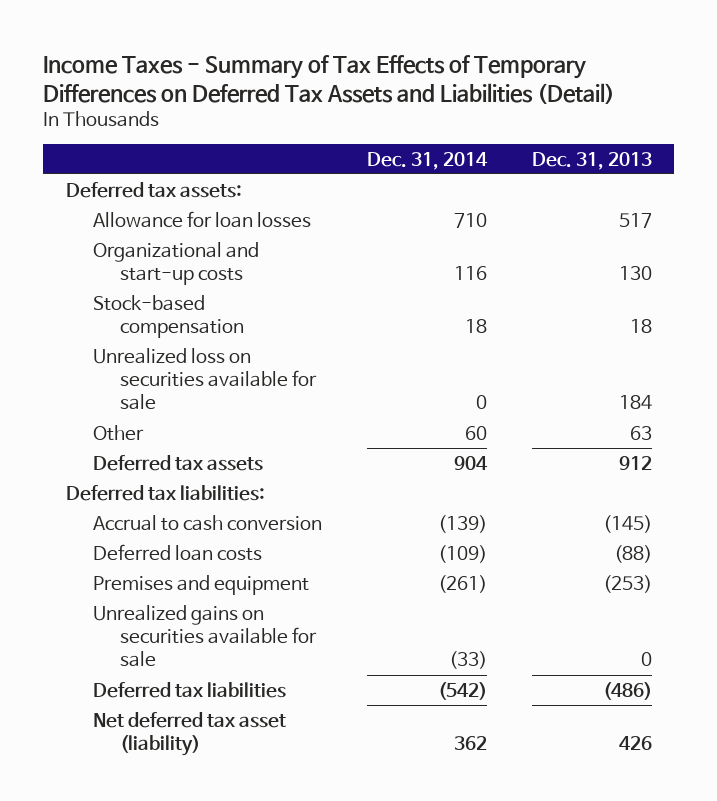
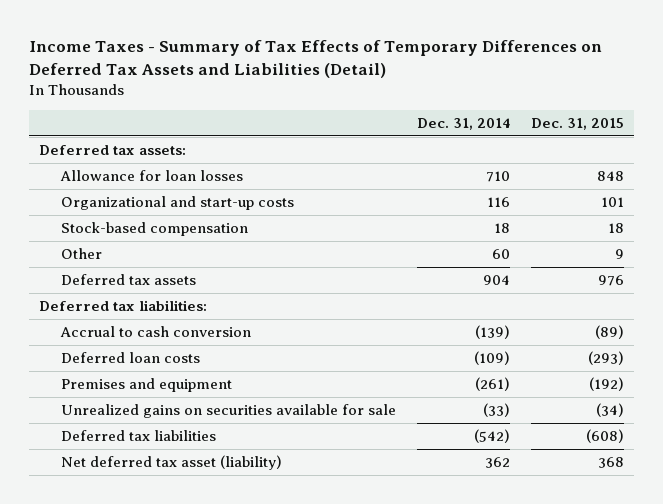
- | Dec. 31, 2014 | Dec. 31, 2013
+ | Dec. 31, 2014 | Dec. 31, 2015
- Unrealized loss on securities available for sale | 0 | 184

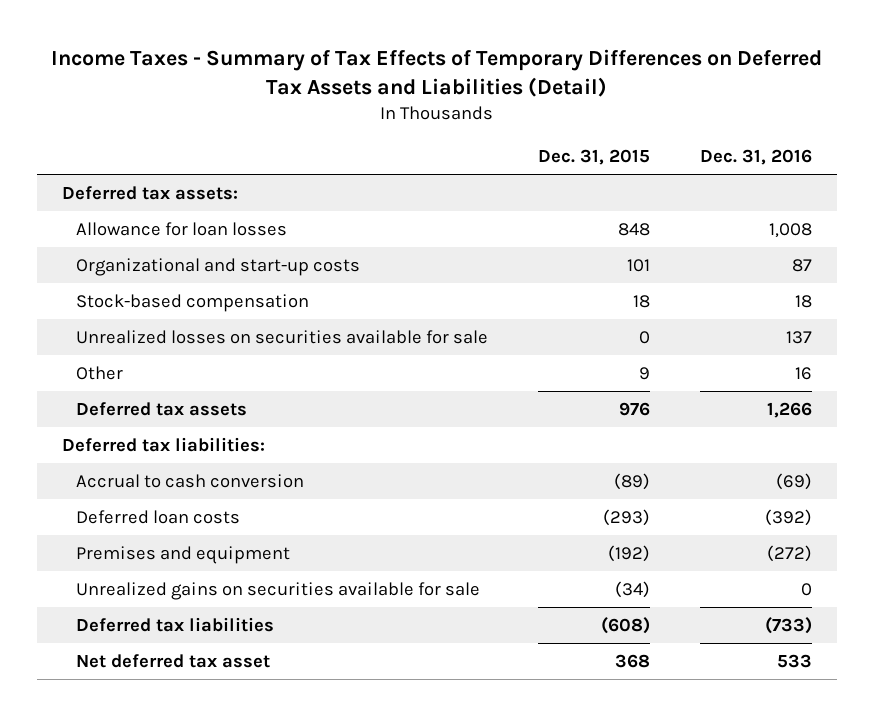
- | Dec. 31, 2014 | Dec. 31, 2015
+ | Dec. 31, 2015 | Dec. 31, 2016
+ Unrealized losses on securities available for sale | 0 | 137
- Net deferred tax asset (liability) | 362 | 368
+ Net deferred tax asset | 368 | 533

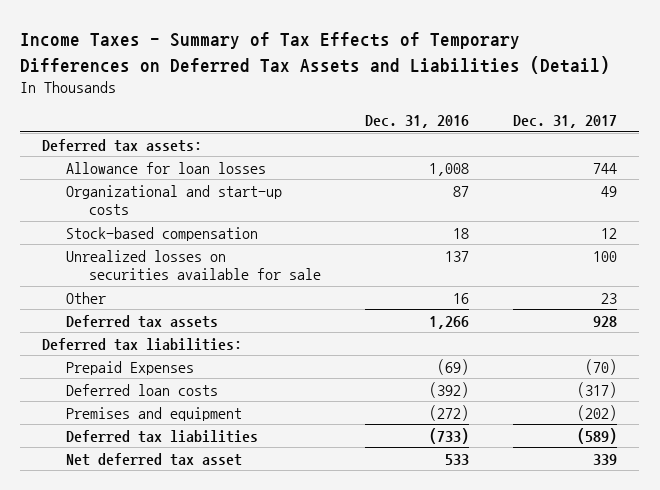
- | Dec. 31, 2015 | Dec. 31, 2016
+ | Dec. 31, 2016 | Dec. 31, 2017
- Accrual to cash conversion | (89) | (69)
+ Prepaid Expenses | (69) | (70)
- Unrealized gains on securities available for sale | (34) | 0

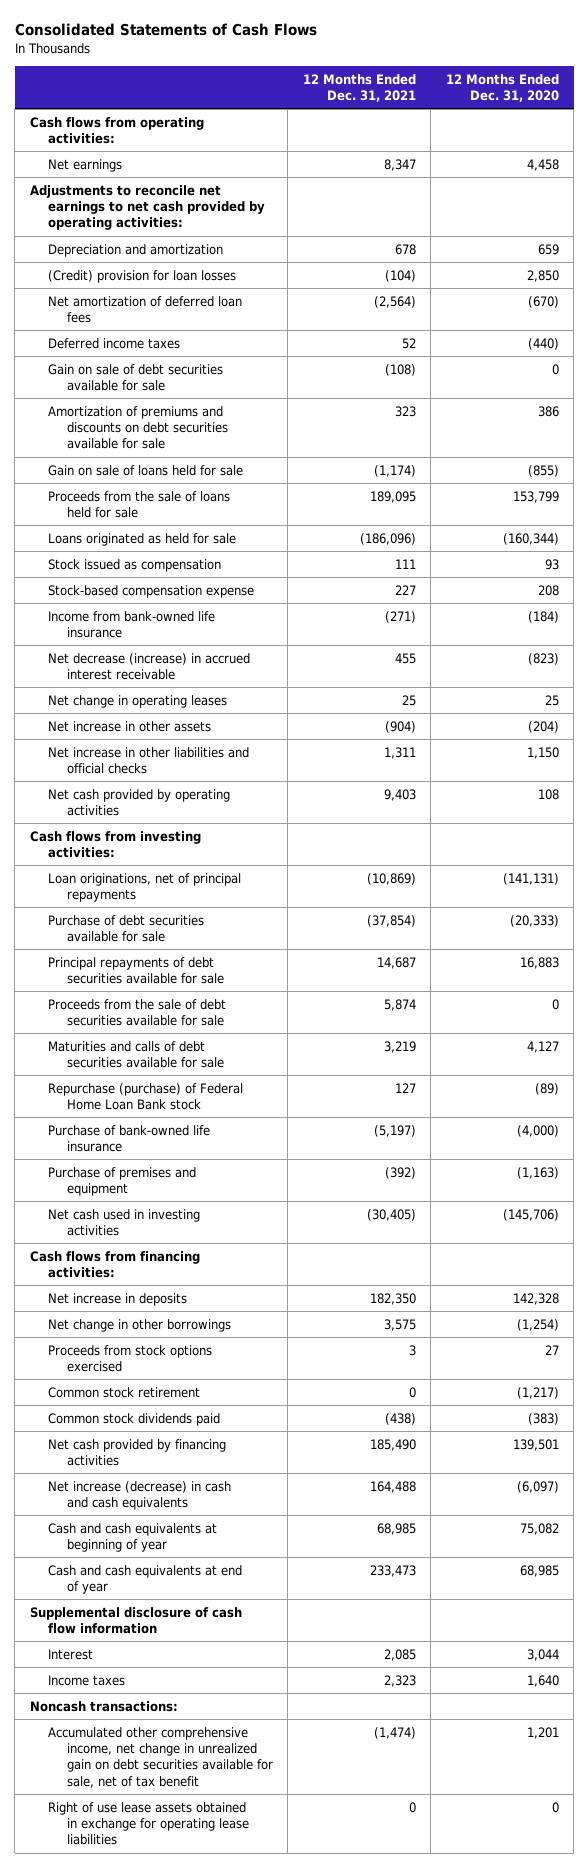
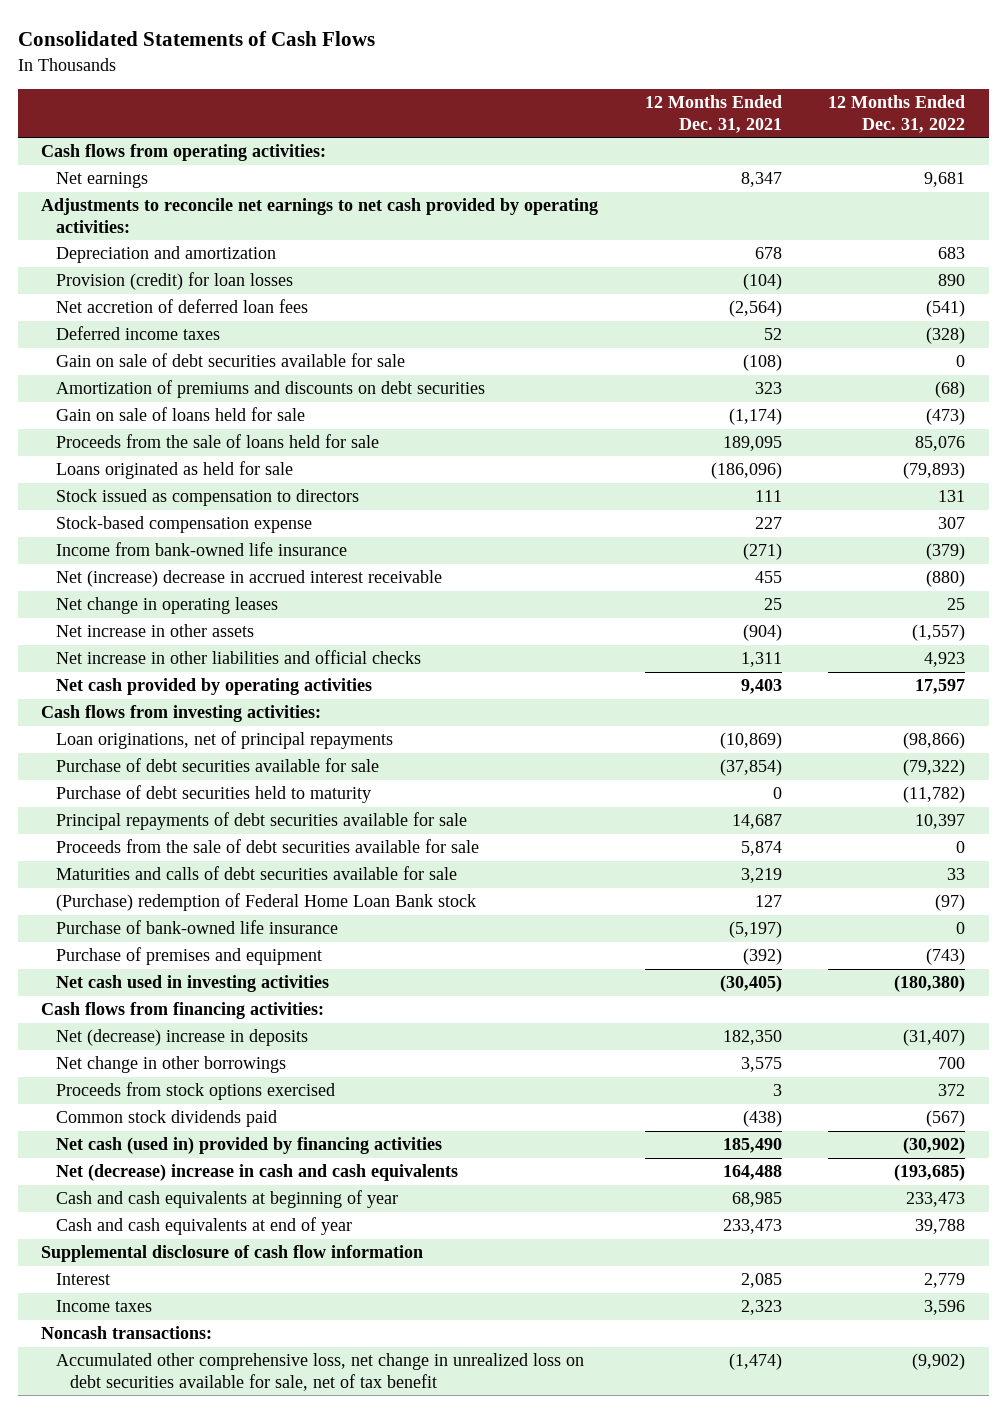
- | 12 Months Ended Dec. 31, 2021 | 12 Months Ended Dec. 31, 2020
+ | 12 Months Ended Dec. 31, 2021 | 12 Months Ended Dec. 31, 2022
- (Credit) provision for loan losses | (104) | 2,850
- Net amortization of deferred loan fees | (2,564) | (670)
+ Provision (credit) for loan losses | (104) | 890
+ Net accretion of deferred loan fees | (2,564) | (541)
- Amortization of premiums and discounts on debt securities available for sale | 323 | 386
+ Amortization of premiums and discounts on debt securities | 323 | (68)
- Stock issued as compensation | 111 | 93
+ Stock issued as compensation to directors | 111 | 131
- Net decrease (increase) in accrued interest receivable | 455 | (823)
+ Net (increase) decrease in accrued interest receivable | 455 | (880)
+ Purchase of debt securities held to maturity | 0 | (11,782)
- Repurchase (purchase) of Federal Home Loan Bank stock | 127 | (89)
+ (Purchase) redemption of Federal Home Loan Bank stock | 127 | (97)
- Net increase in deposits | 182,350 | 142,328
+ Net (decrease) increase in deposits | 182,350 | (31,407)
- Common stock retirement | 0 | (1,217)
- Net cash provided by financing activities | 185,490 | 139,501
- Net increase (decrease) in cash and cash equivalents | 164,488 | (6,097)
+ Net cash (used in) provided by financing activities | 185,490 | (30,902)
+ Net (decrease) increase in cash and cash equivalents | 164,488 | (193,685)
- Accumulated other comprehensive income, net change in unrealized gain on debt securities available for sale, net of tax benefit | (1,474) | 1,201
- Right of use lease assets obtained in exchange for operating lease liabilities | 0 | 0
+ Accumulated other comprehensive loss, net change in unrealized loss on debt securities available for sale, net of tax benefit | (1,474) | (9,902)

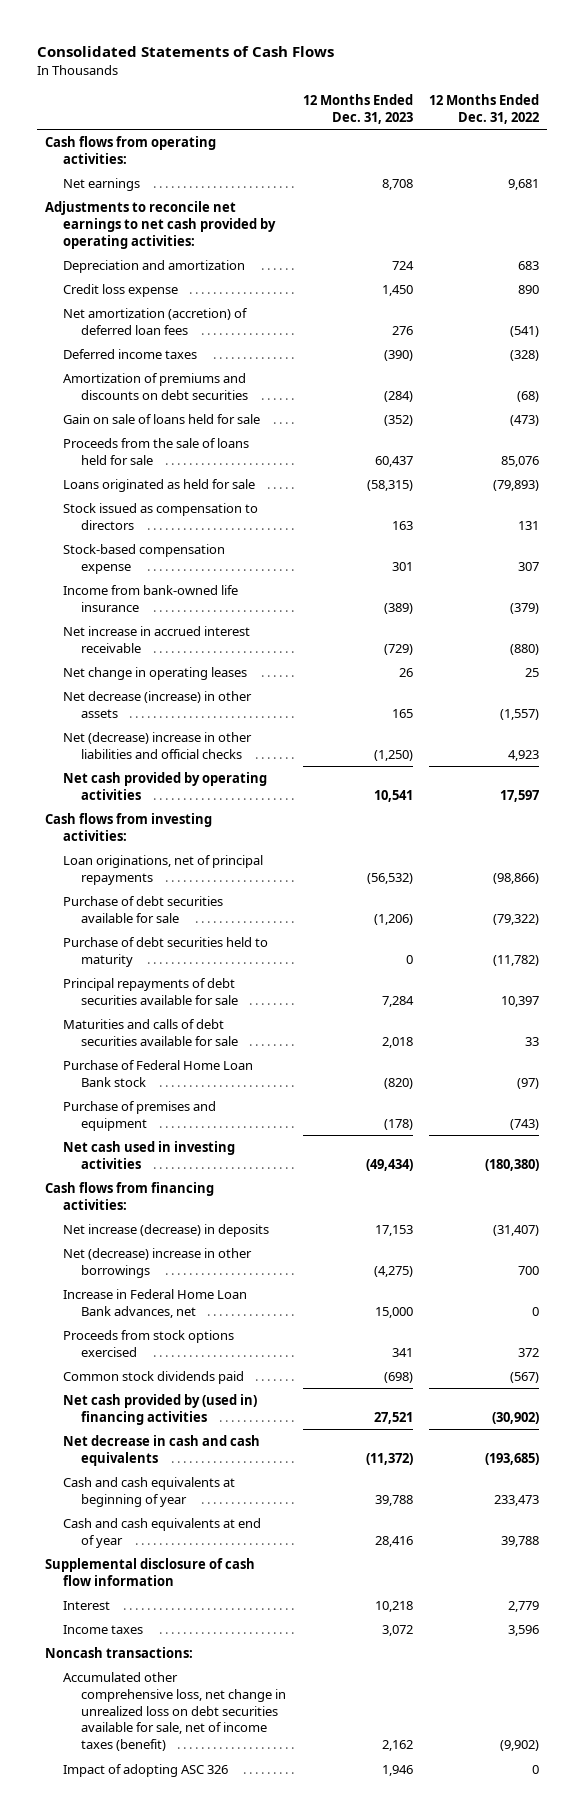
- | 12 Months Ended Dec. 31, 2021 | 12 Months Ended Dec. 31, 2022
+ | 12 Months Ended Dec. 31, 2023 | 12 Months Ended Dec. 31, 2022
- Provision (credit) for loan losses | (104) | 890
- Net accretion of deferred loan fees | (2,564) | (541)
+ Credit loss expense | 1,450 | 890
+ Net amortization (accretion) of deferred loan fees | 276 | (541)
- Gain on sale of debt securities available for sale | (108) | 0
- Net (increase) decrease in accrued interest receivable | 455 | (880)
+ Net increase in accrued interest receivable | (729) | (880)
- Net increase in other assets | (904) | (1,557)
- Net increase in other liabilities and official checks | 1,311 | 4,923
+ Net decrease (increase) in other assets | 165 | (1,557)
+ Net (decrease) increase in other liabilities and official checks | (1,250) | 4,923
- Proceeds from the sale of debt securities available for sale | 5,874 | 0
- (Purchase) redemption of Federal Home Loan Bank stock | 127 | (97)
- Purchase of bank-owned life insurance | (5,197) | 0
+ Purchase of Federal Home Loan Bank stock | (820) | (97)
- Net (decrease) increase in deposits | 182,350 | (31,407)
- Net change in other borrowings | 3,575 | 700
+ Net increase (decrease) in deposits | 17,153 | (31,407)
+ Net (decrease) increase in other borrowings | (4,275) | 700
+ Increase in Federal Home Loan Bank advances, net | 15,000 | 0
- Net cash (used in) provided by financing activities | 185,490 | (30,902)
- Net (decrease) increase in cash and cash equivalents | 164,488 | (193,685)
+ Net cash provided by (used in) financing activities | 27,521 | (30,902)
+ Net decrease in cash and cash equivalents | (11,372) | (193,685)
- Accumulated other comprehensive loss, net change in unrealized loss on debt securities available for sale, net of tax benefit | (1,474) | (9,902)
+ Accumulated other comprehensive loss, net change in unrealized loss on debt securities available for sale, net of income taxes (benefit) | 2,162 | (9,902)
+ Impact of adopting ASC 326 | 1,946 | 0

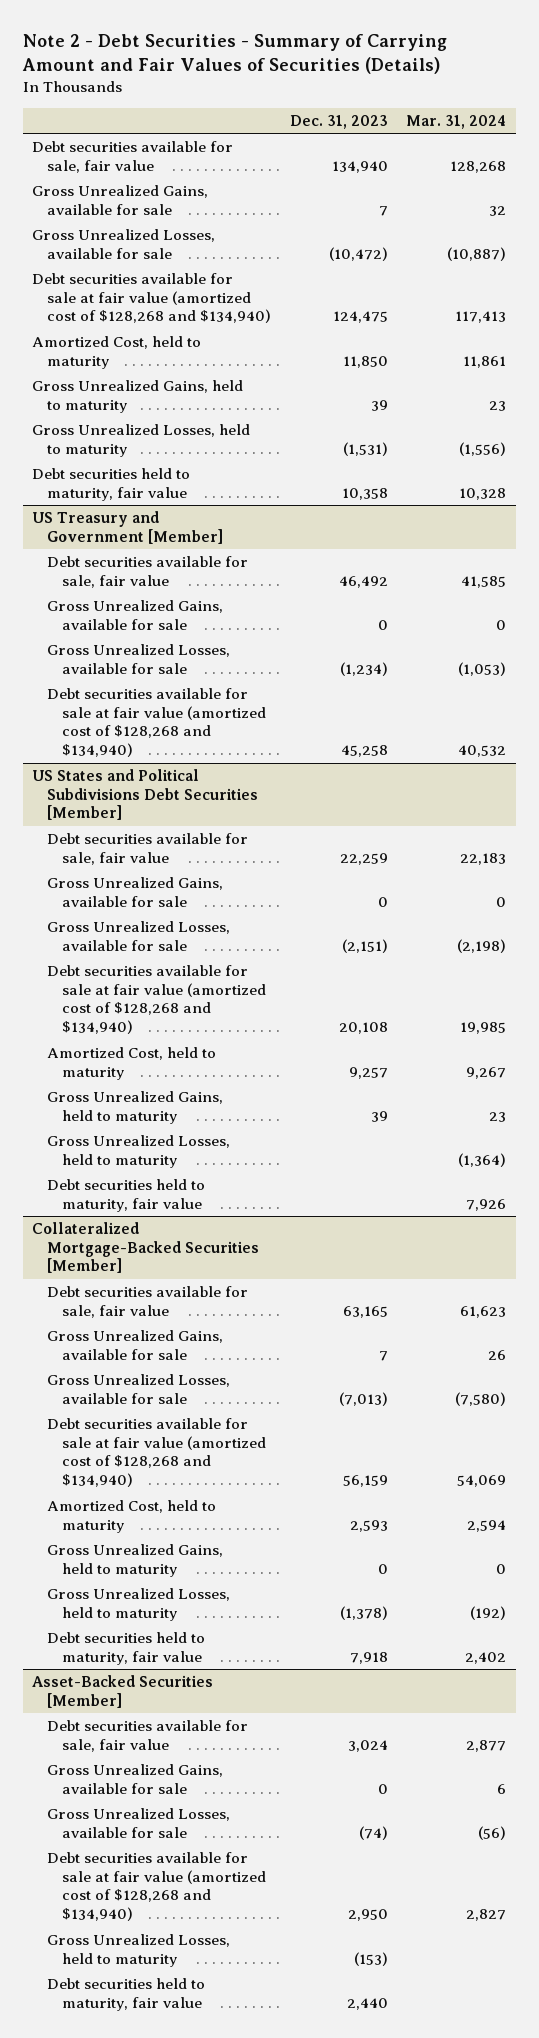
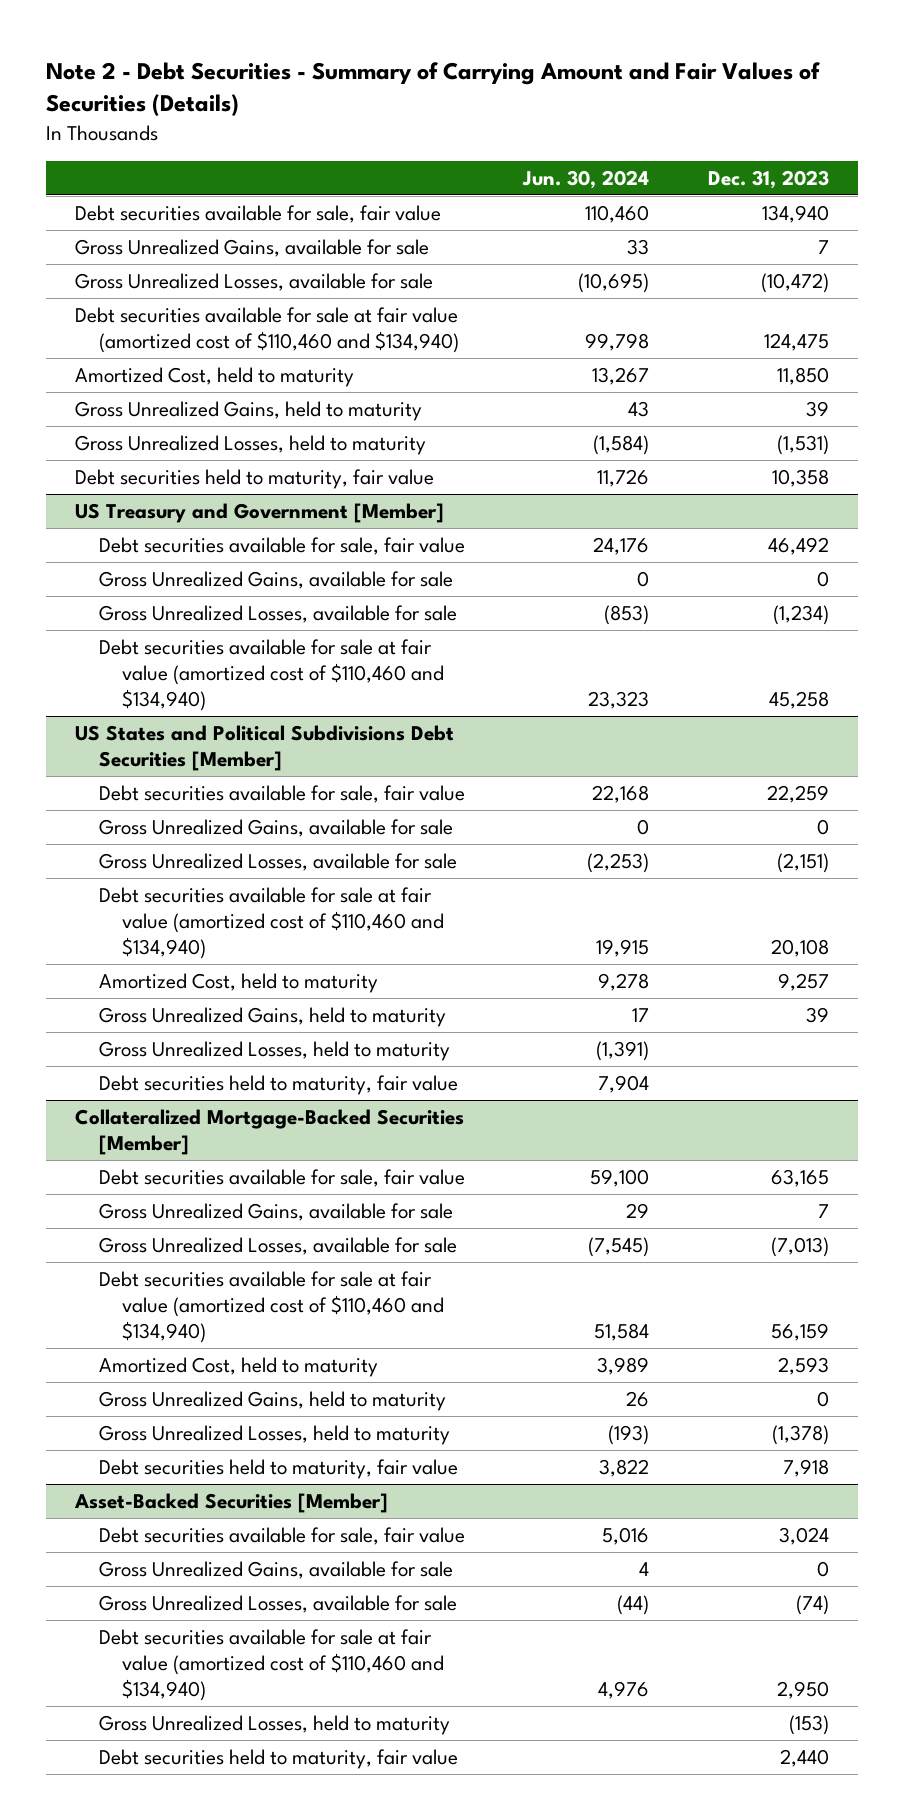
- | Dec. 31, 2023 | Mar. 31, 2024
+ | Jun. 30, 2024 | Dec. 31, 2023
- Debt securities available for sale at fair value (amortized cost of $128,268 and $134,940) | 124,475 | 117,413
+ Debt securities available for sale at fair value (amortized cost of $110,460 and $134,940) | 99,798 | 124,475
@ US Treasury and Government [Member]
- Debt securities available for sale at fair value (amortized cost of $128,268 and $134,940) | 45,258 | 40,532
+ Debt securities available for sale at fair value (amortized cost of $110,460 and $134,940) | 23,323 | 45,258
@ US States and Political Subdivisions Debt Securities [Member]
- Debt securities available for sale at fair value (amortized cost of $128,268 and $134,940) | 20,108 | 19,985
+ Debt securities available for sale at fair value (amortized cost of $110,460 and $134,940) | 19,915 | 20,108
@ Collateralized Mortgage-Backed Securities [Member]
- Debt securities available for sale at fair value (amortized cost of $128,268 and $134,940) | 56,159 | 54,069
+ Debt securities available for sale at fair value (amortized cost of $110,460 and $134,940) | 51,584 | 56,159
@ Asset-Backed Securities [Member]
- Debt securities available for sale at fair value (amortized cost of $128,268 and $134,940) | 2,950 | 2,827
+ Debt securities available for sale at fair value (amortized cost of $110,460 and $134,940) | 4,976 | 2,950

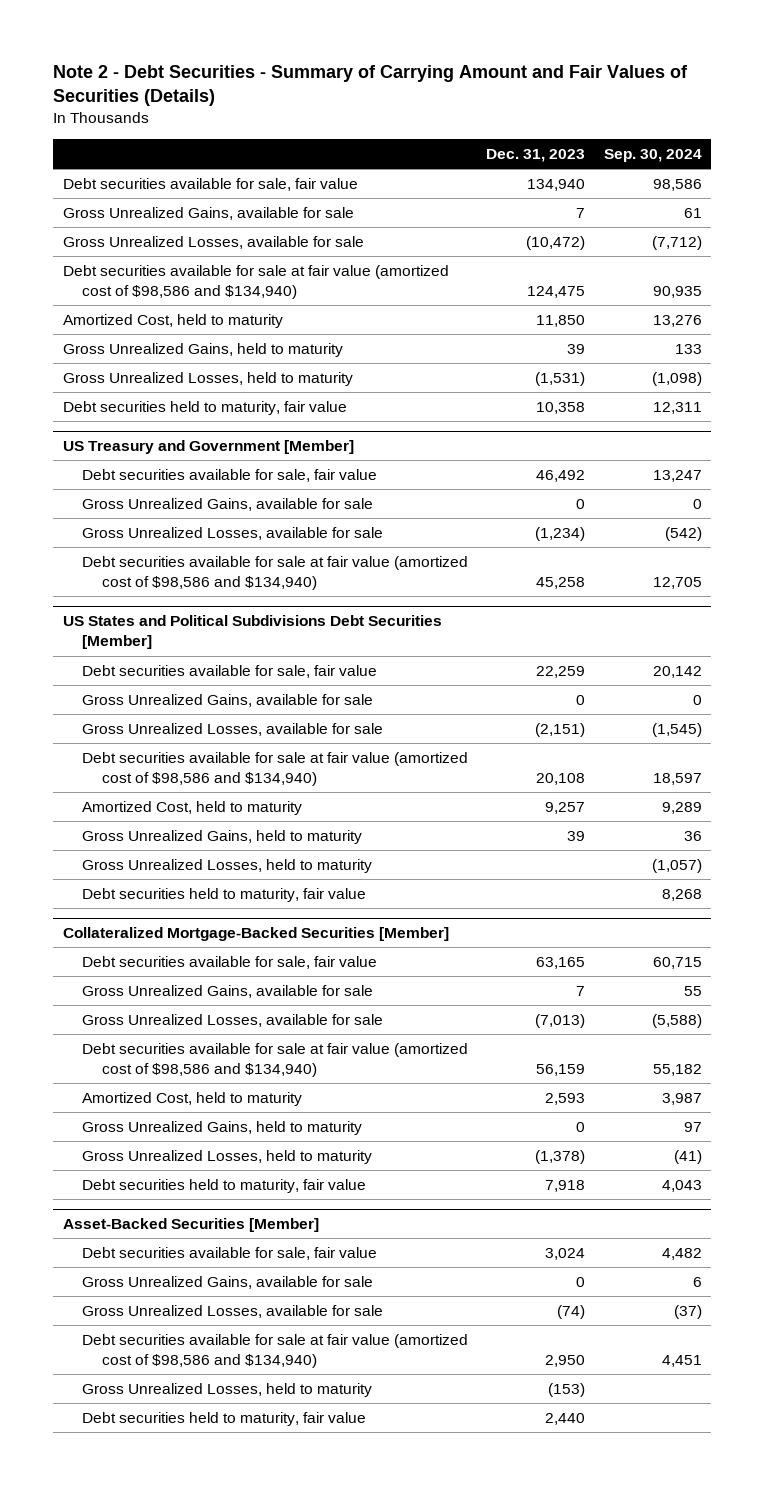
- | Jun. 30, 2024 | Dec. 31, 2023
+ | Dec. 31, 2023 | Sep. 30, 2024
- Debt securities available for sale at fair value (amortized cost of $110,460 and $134,940) | 99,798 | 124,475
+ Debt securities available for sale at fair value (amortized cost of $98,586 and $134,940) | 124,475 | 90,935
@ US Treasury and Government [Member]
- Debt securities available for sale at fair value (amortized cost of $110,460 and $134,940) | 23,323 | 45,258
+ Debt securities available for sale at fair value (amortized cost of $98,586 and $134,940) | 45,258 | 12,705
@ US States and Political Subdivisions Debt Securities [Member]
- Debt securities available for sale at fair value (amortized cost of $110,460 and $134,940) | 19,915 | 20,108
+ Debt securities available for sale at fair value (amortized cost of $98,586 and $134,940) | 20,108 | 18,597
@ Collateralized Mortgage-Backed Securities [Member]
- Debt securities available for sale at fair value (amortized cost of $110,460 and $134,940) | 51,584 | 56,159
+ Debt securities available for sale at fair value (amortized cost of $98,586 and $134,940) | 56,159 | 55,182
@ Asset-Backed Securities [Member]
- Debt securities available for sale at fair value (amortized cost of $110,460 and $134,940) | 4,976 | 2,950
+ Debt securities available for sale at fair value (amortized cost of $98,586 and $134,940) | 2,950 | 4,451

